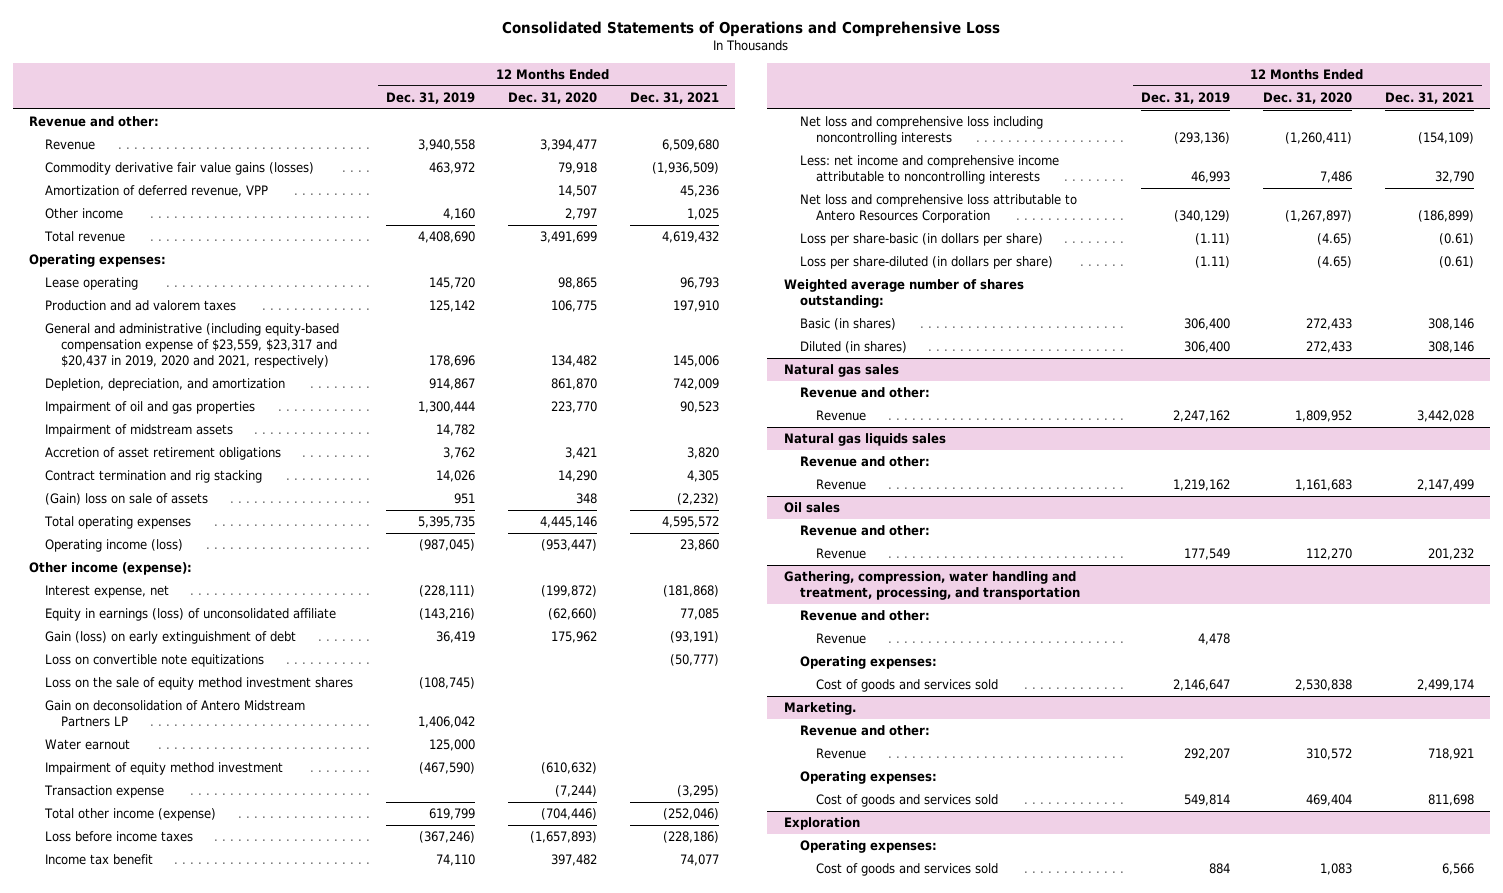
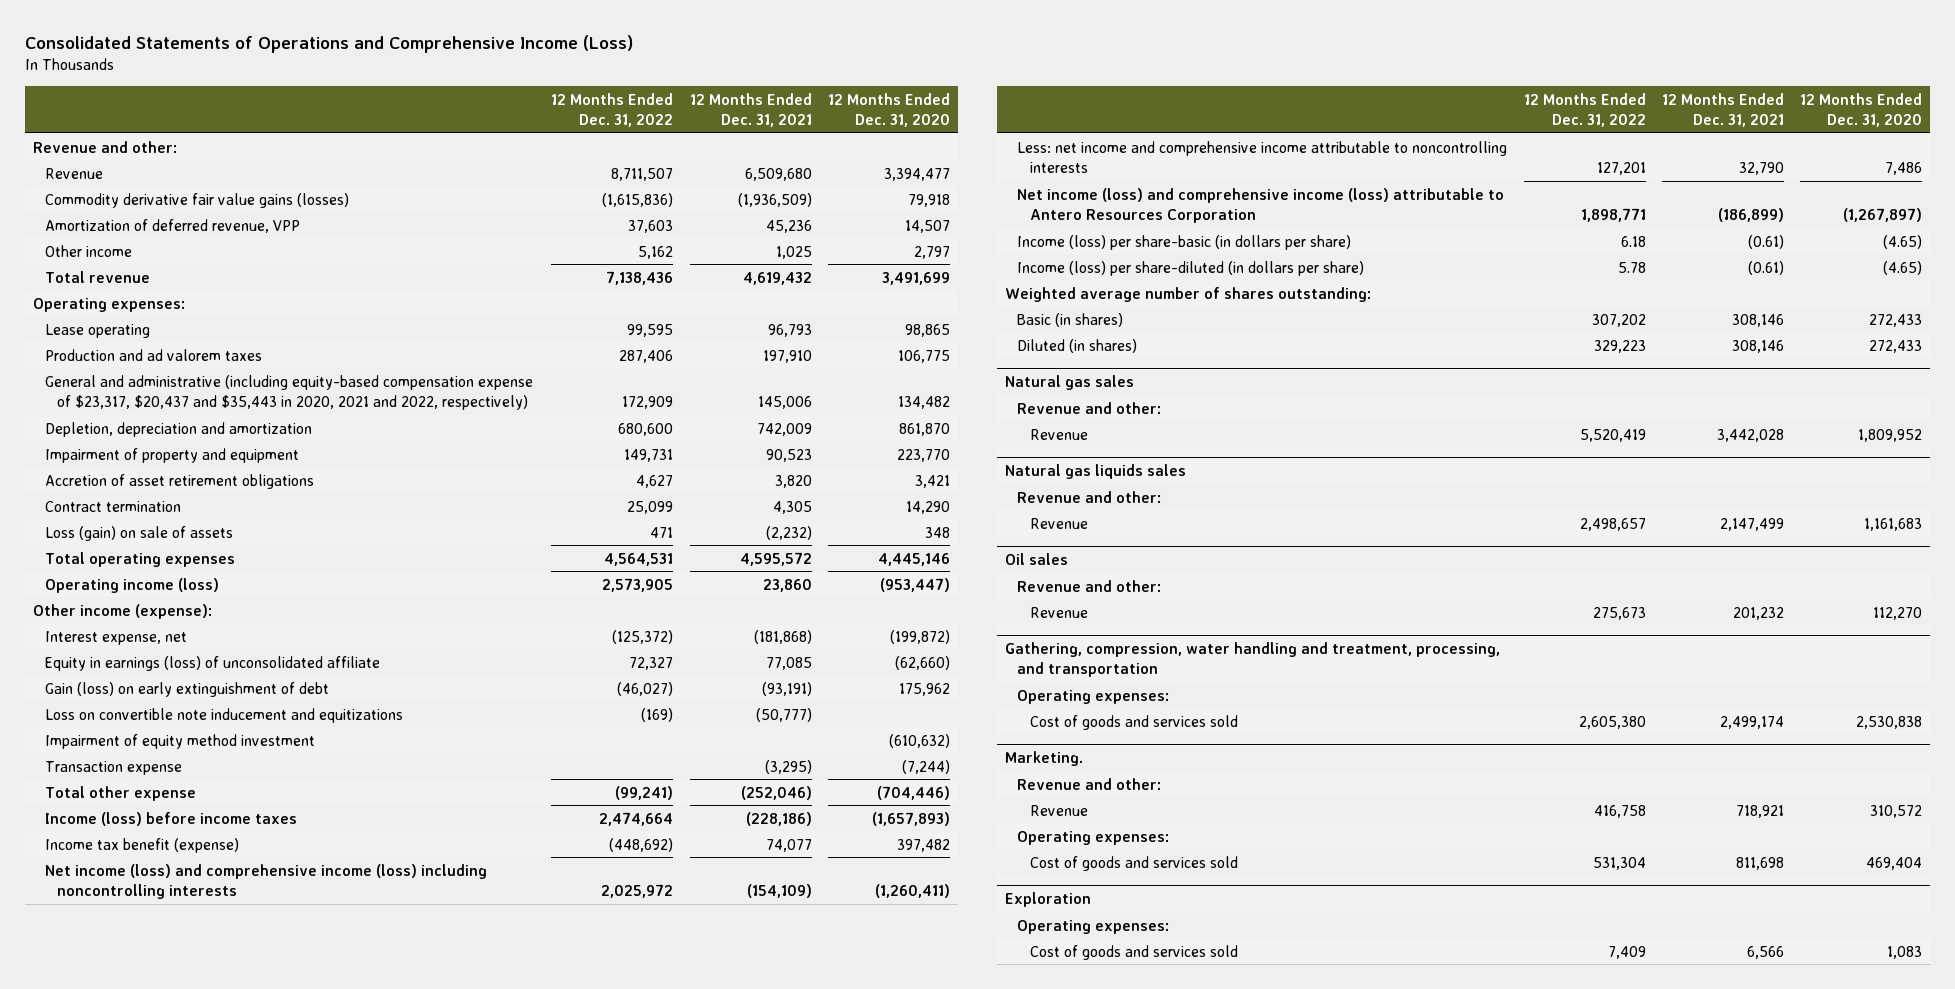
- Consolidated Statements of Operations and Comprehensive Loss
+ Consolidated Statements of Operations and Comprehensive Income (Loss)
- | 12 Months Ended Dec. 31, 2019 | 12 Months Ended Dec. 31, 2020 | 12 Months Ended Dec. 31, 2021
+ | 12 Months Ended Dec. 31, 2022 | 12 Months Ended Dec. 31, 2021 | 12 Months Ended Dec. 31, 2020
- General and administrative (including equity-based compensation expense of $23,559, $23,317 and $20,437 in 2019, 2020 and 2021, respectively) | 178,696 | 134,482 | 145,006
- Depletion, depreciation, and amortization | 914,867 | 861,870 | 742,009
- Impairment of oil and gas properties | 1,300,444 | 223,770 | 90,523
- Impairment of midstream assets | 14,782 | |
+ General and administrative (including equity-based compensation expense of $23,317, $20,437 and $35,443 in 2020, 2021 and 2022, respectively) | 172,909 | 145,006 | 134,482
+ Depletion, depreciation and amortization | 680,600 | 742,009 | 861,870
+ Impairment of property and equipment | 149,731 | 90,523 | 223,770
- Contract termination and rig stacking | 14,026 | 14,290 | 4,305
- (Gain) loss on sale of assets | 951 | 348 | (2,232)
+ Contract termination | 25,099 | 4,305 | 14,290
+ Loss (gain) on sale of assets | 471 | (2,232) | 348
- Loss on convertible note equitizations | | | (50,777)
- Loss on the sale of equity method investment shares | (108,745) | |
- Gain on deconsolidation of Antero Midstream Partners LP | 1,406,042 | |
- Water earnout | 125,000 | |
+ Loss on convertible note inducement and equitizations | (169) | (50,777) |
- Total other income (expense) | 619,799 | (704,446) | (252,046)
- Loss before income taxes | (367,246) | (1,657,893) | (228,186)
- Income tax benefit | 74,110 | 397,482 | 74,077
- Net loss and comprehensive loss including noncontrolling interests | (293,136) | (1,260,411) | (154,109)
+ Total other expense | (99,241) | (252,046) | (704,446)
+ Income (loss) before income taxes | 2,474,664 | (228,186) | (1,657,893)
+ Income tax benefit (expense) | (448,692) | 74,077 | 397,482
+ Net income (loss) and comprehensive income (loss) including noncontrolling interests | 2,025,972 | (154,109) | (1,260,411)
- Net loss and comprehensive loss attributable to Antero Resources Corporation | (340,129) | (1,267,897) | (186,899)
- Loss per share-basic (in dollars per share) | (1.11) | (4.65) | (0.61)
- Loss per share-diluted (in dollars per share) | (1.11) | (4.65) | (0.61)
+ Net income (loss) and comprehensive income (loss) attributable to Antero Resources Corporation | 1,898,771 | (186,899) | (1,267,897)
+ Income (loss) per share-basic (in dollars per share) | 6.18 | (0.61) | (4.65)
+ Income (loss) per share-diluted (in dollars per share) | 5.78 | (0.61) | (4.65)
@ Gathering, compression, water handling and treatment, processing, and transportation
- Revenue and other:
- Revenue | 4,478 | |

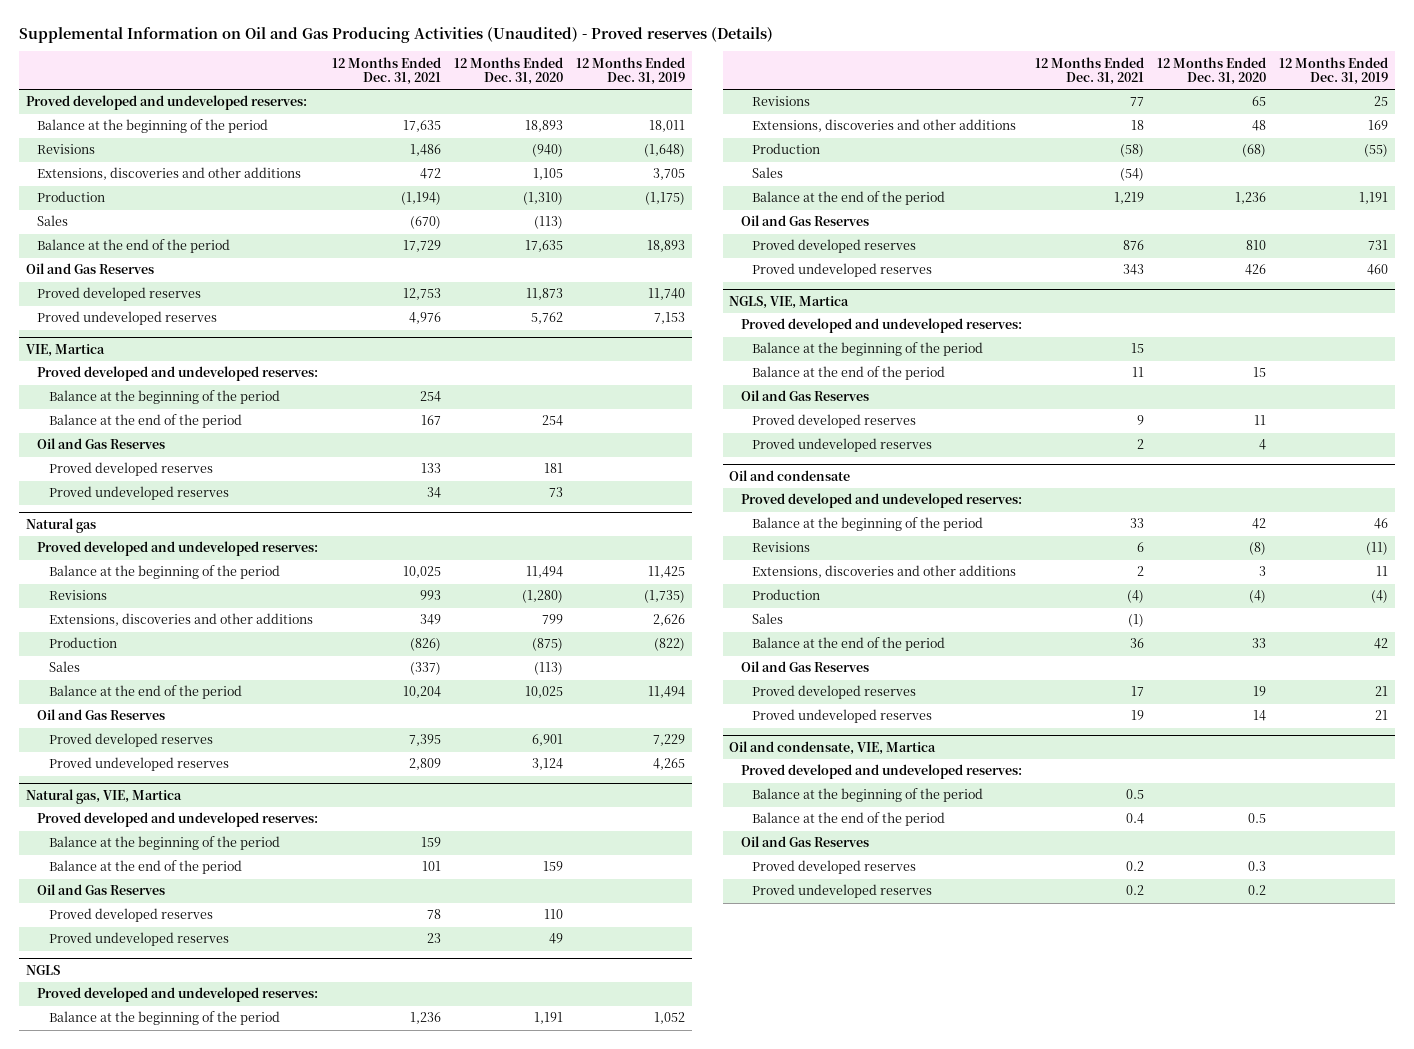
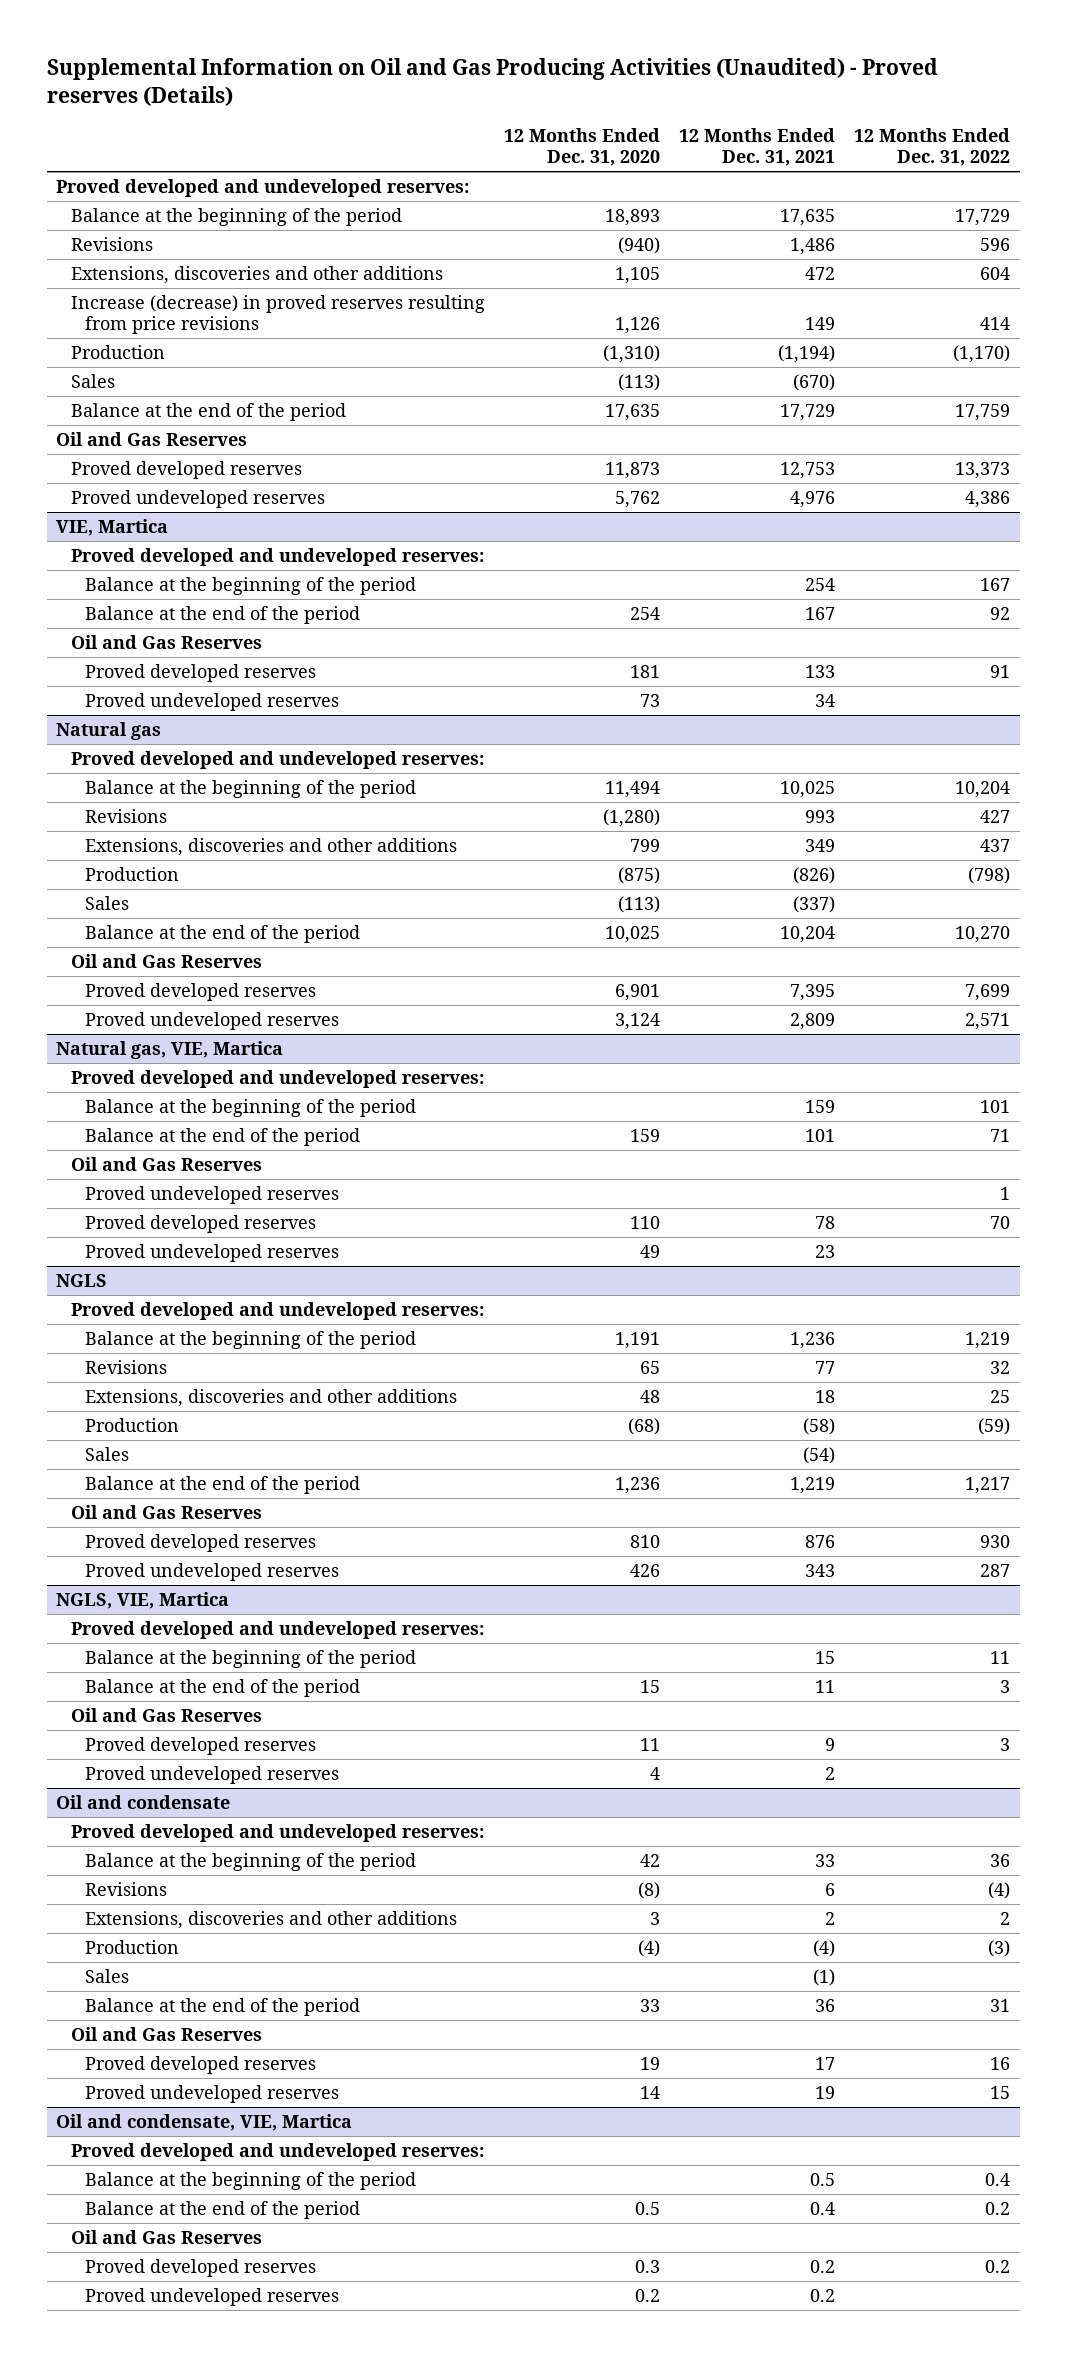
- | 12 Months Ended Dec. 31, 2021 | 12 Months Ended Dec. 31, 2020 | 12 Months Ended Dec. 31, 2019
+ | 12 Months Ended Dec. 31, 2020 | 12 Months Ended Dec. 31, 2021 | 12 Months Ended Dec. 31, 2022
+ Increase (decrease) in proved reserves resulting from price revisions | 1,126 | 149 | 414
@ Natural gas, VIE, Martica
+ Proved undeveloped reserves | | | 1

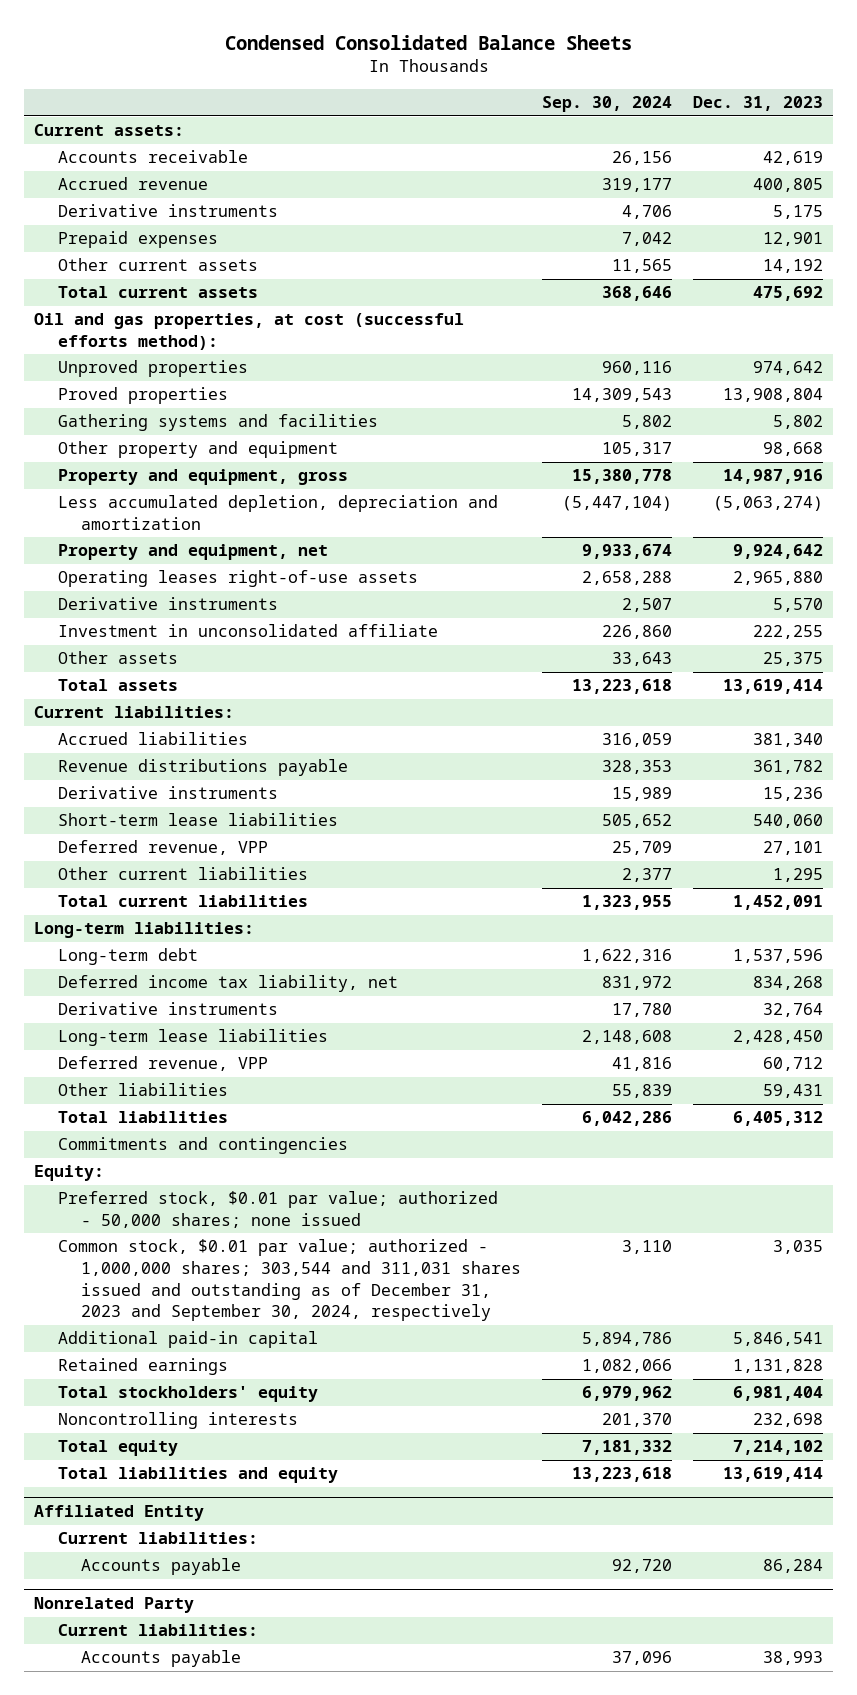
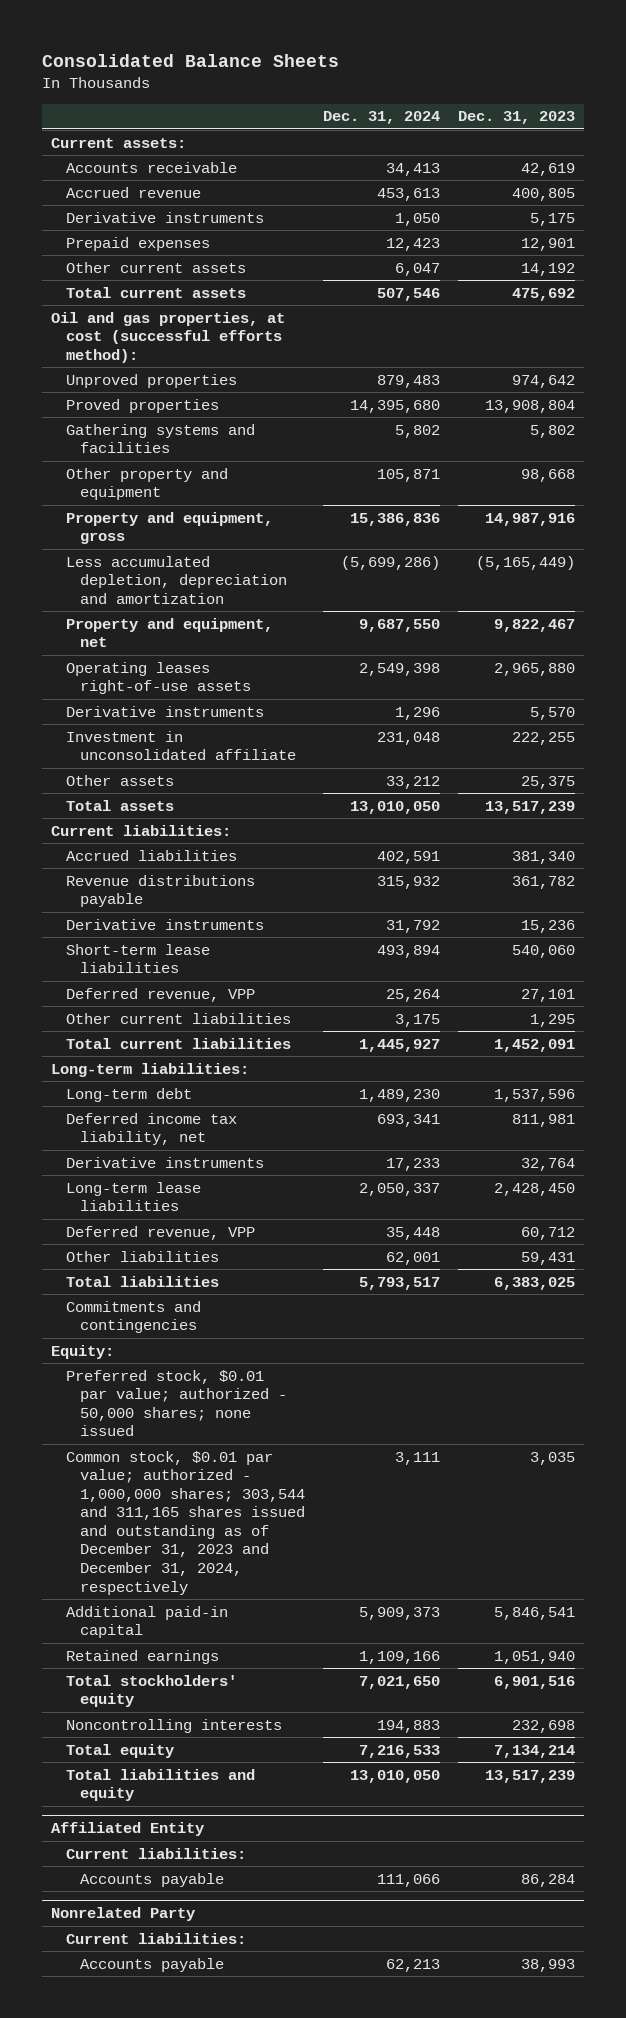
- Condensed Consolidated Balance Sheets
+ Consolidated Balance Sheets
- | Sep. 30, 2024 | Dec. 31, 2023
+ | Dec. 31, 2024 | Dec. 31, 2023
- Less accumulated depletion, depreciation and amortization | (5,447,104) | (5,063,274)
- Property and equipment, net | 9,933,674 | 9,924,642
+ Less accumulated depletion, depreciation and amortization | (5,699,286) | (5,165,449)
+ Property and equipment, net | 9,687,550 | 9,822,467
- Total assets | 13,223,618 | 13,619,414
+ Total assets | 13,010,050 | 13,517,239
- Deferred income tax liability, net | 831,972 | 834,268
+ Deferred income tax liability, net | 693,341 | 811,981
- Total liabilities | 6,042,286 | 6,405,312
+ Total liabilities | 5,793,517 | 6,383,025
- Common stock, $0.01 par value; authorized - 1,000,000 shares; 303,544 and 311,031 shares issued and outstanding as of December 31, 2023 and September 30, 2024, respectively | 3,110 | 3,035
+ Common stock, $0.01 par value; authorized - 1,000,000 shares; 303,544 and 311,165 shares issued and outstanding as of December 31, 2023 and December 31, 2024, respectively | 3,111 | 3,035
- Retained earnings | 1,082,066 | 1,131,828
- Total stockholders' equity | 6,979,962 | 6,981,404
+ Retained earnings | 1,109,166 | 1,051,940
+ Total stockholders' equity | 7,021,650 | 6,901,516
- Total equity | 7,181,332 | 7,214,102
- Total liabilities and equity | 13,223,618 | 13,619,414
+ Total equity | 7,216,533 | 7,134,214
+ Total liabilities and equity | 13,010,050 | 13,517,239

